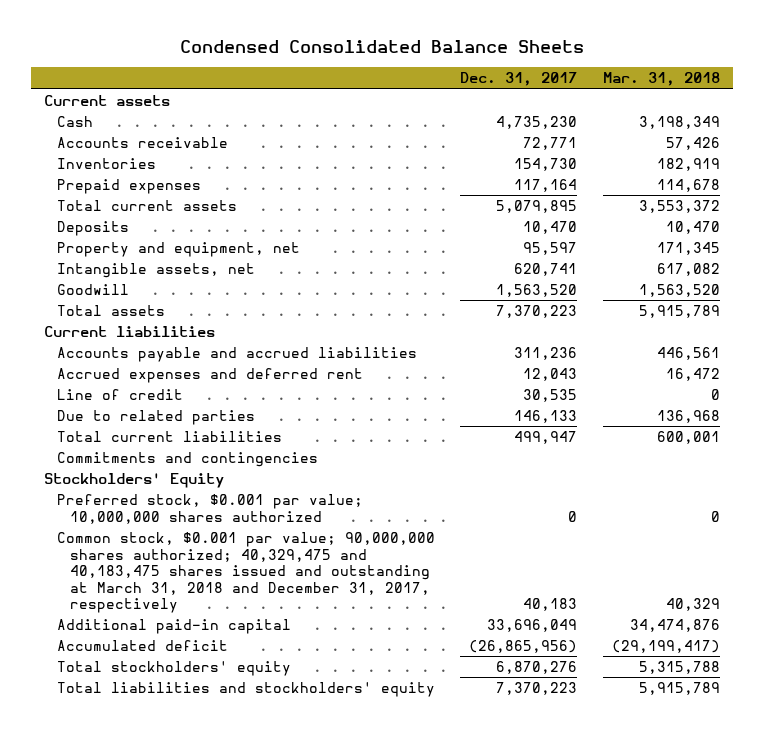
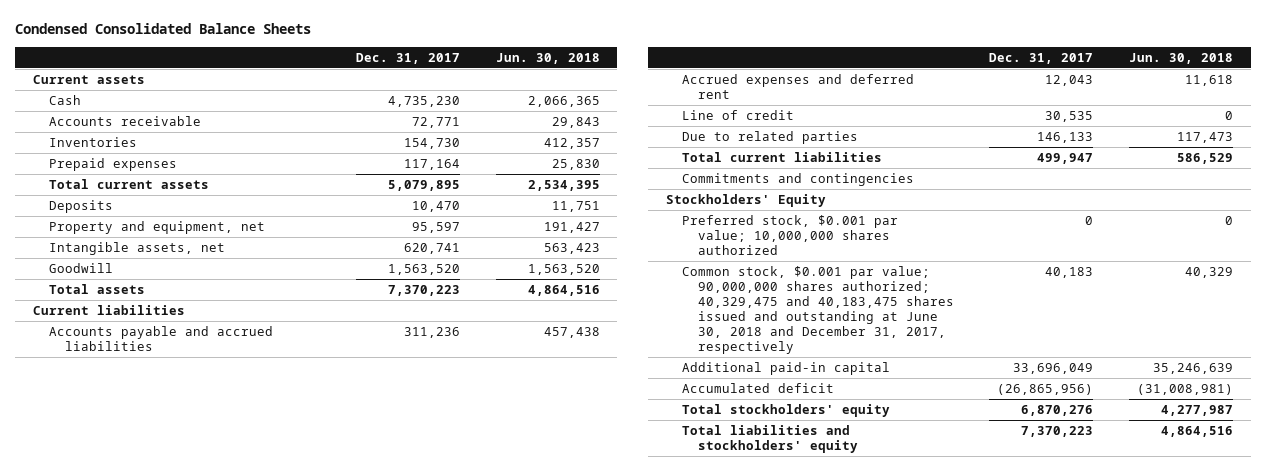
- | Dec. 31, 2017 | Mar. 31, 2018
+ | Dec. 31, 2017 | Jun. 30, 2018
- Common stock, $0.001 par value; 90,000,000 shares authorized; 40,329,475 and 40,183,475 shares issued and outstanding at March 31, 2018 and December 31, 2017, respectively | 40,183 | 40,329
+ Common stock, $0.001 par value; 90,000,000 shares authorized; 40,329,475 and 40,183,475 shares issued and outstanding at June 30, 2018 and December 31, 2017, respectively | 40,183 | 40,329

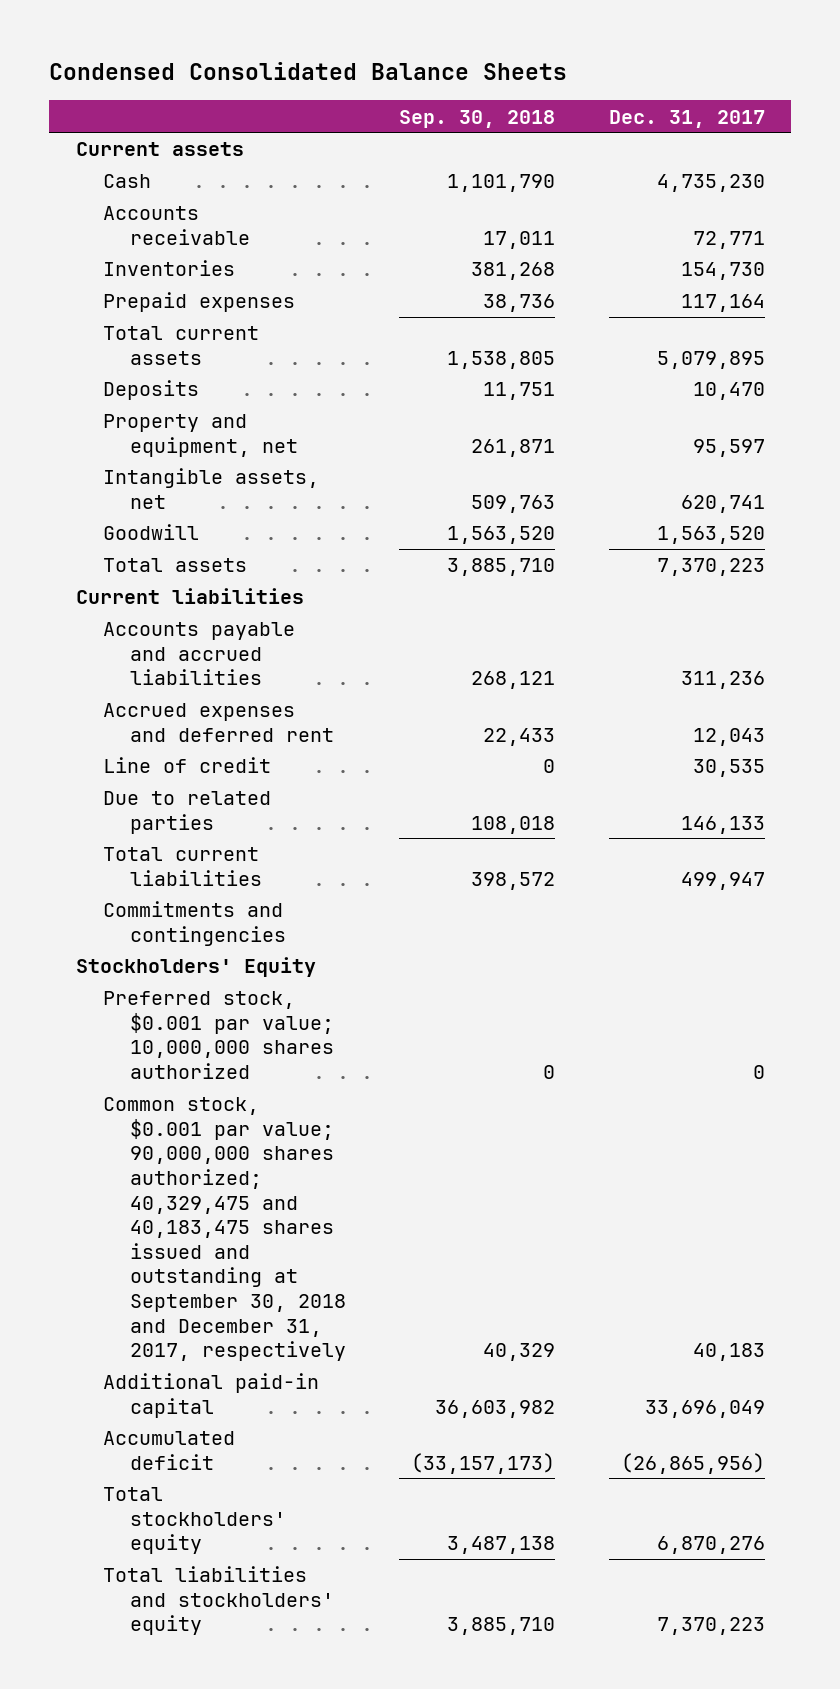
- | Dec. 31, 2017 | Jun. 30, 2018
+ | Sep. 30, 2018 | Dec. 31, 2017
- Common stock, $0.001 par value; 90,000,000 shares authorized; 40,329,475 and 40,183,475 shares issued and outstanding at June 30, 2018 and December 31, 2017, respectively | 40,183 | 40,329
+ Common stock, $0.001 par value; 90,000,000 shares authorized; 40,329,475 and 40,183,475 shares issued and outstanding at September 30, 2018 and December 31, 2017, respectively | 40,329 | 40,183

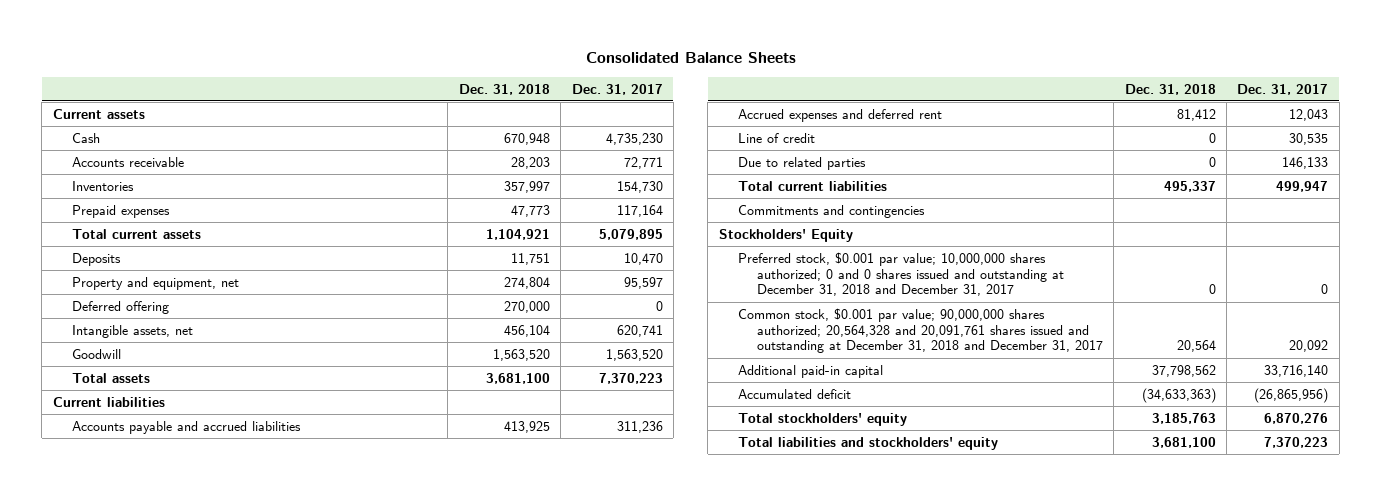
- Condensed Consolidated Balance Sheets
+ Consolidated Balance Sheets
- | Sep. 30, 2018 | Dec. 31, 2017
+ | Dec. 31, 2018 | Dec. 31, 2017
+ Deferred offering | 270,000 | 0
- Preferred stock, $0.001 par value; 10,000,000 shares authorized | 0 | 0
- Common stock, $0.001 par value; 90,000,000 shares authorized; 40,329,475 and 40,183,475 shares issued and outstanding at September 30, 2018 and December 31, 2017, respectively | 40,329 | 40,183
- Additional paid-in capital | 36,603,982 | 33,696,049
+ Preferred stock, $0.001 par value; 10,000,000 shares authorized; 0 and 0 shares issued and outstanding at December 31, 2018 and December 31, 2017 | 0 | 0
+ Common stock, $0.001 par value; 90,000,000 shares authorized; 20,564,328 and 20,091,761 shares issued and outstanding at December 31, 2018 and December 31, 2017 | 20,564 | 20,092
+ Additional paid-in capital | 37,798,562 | 33,716,140

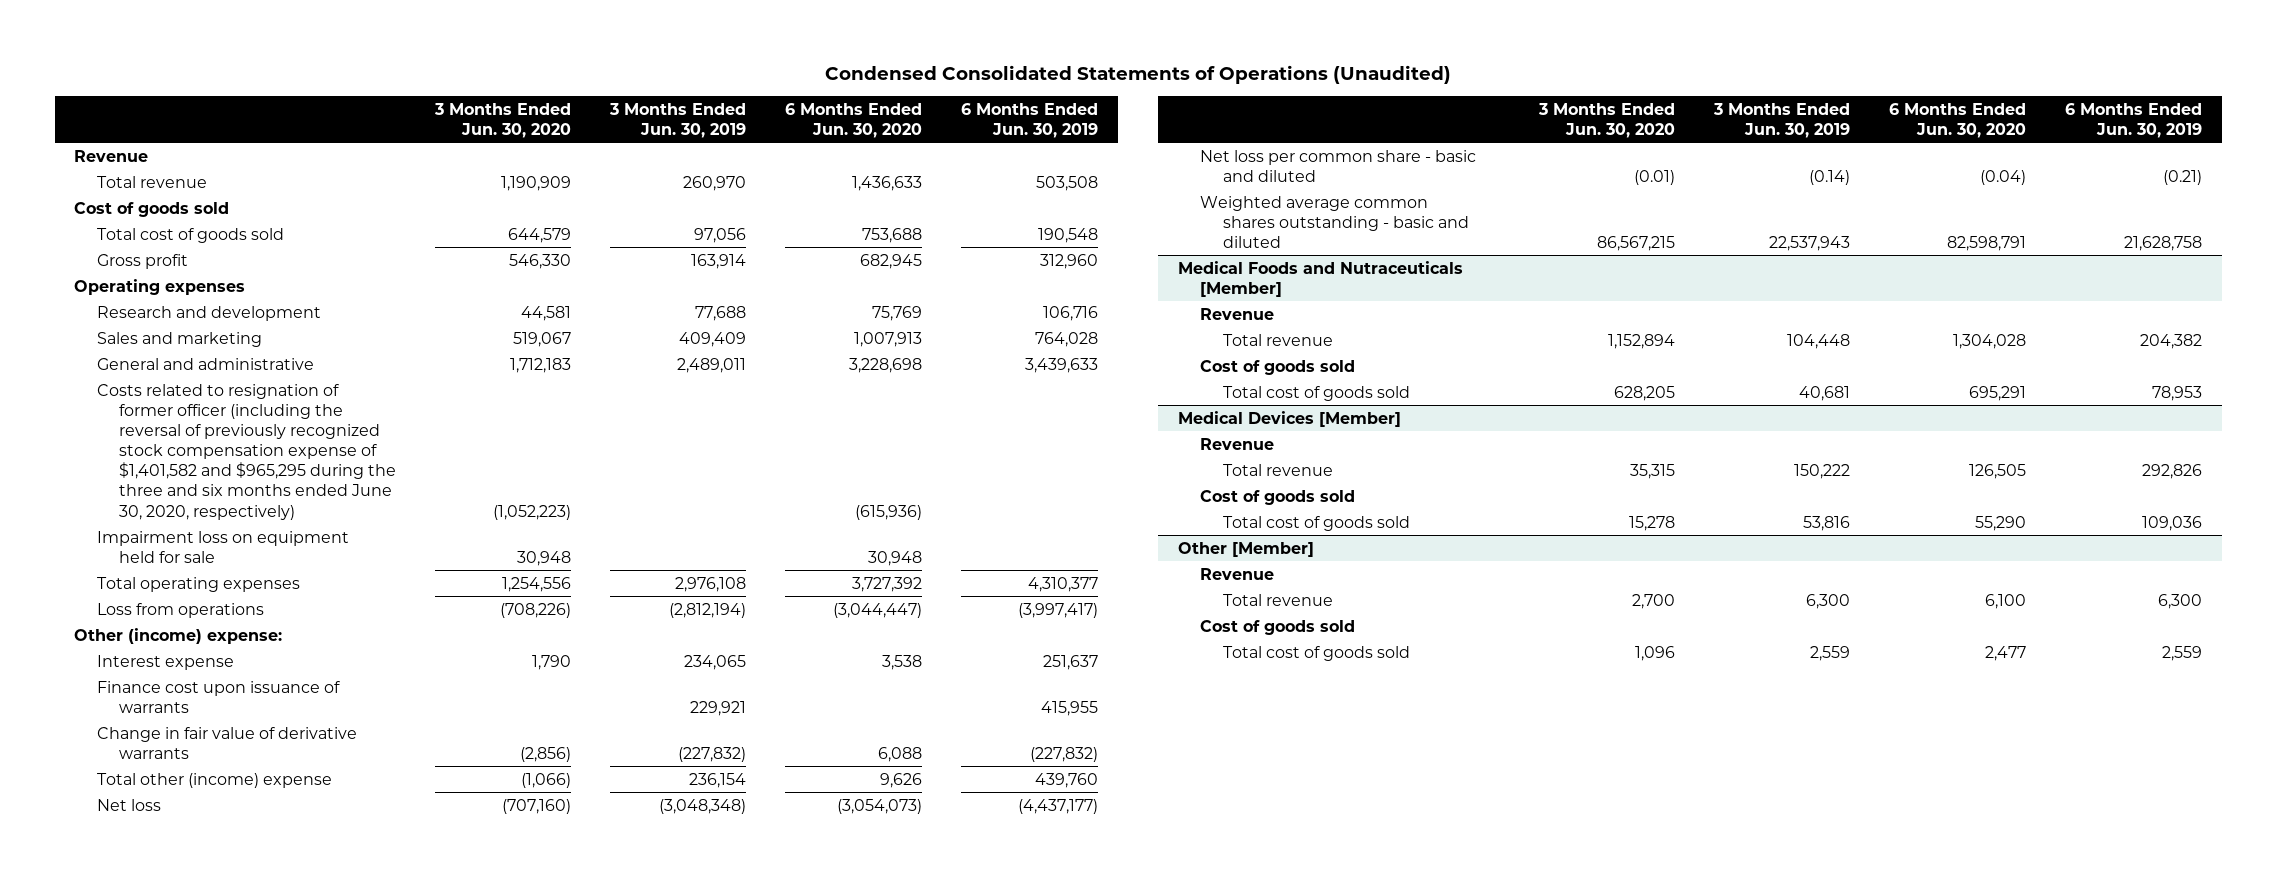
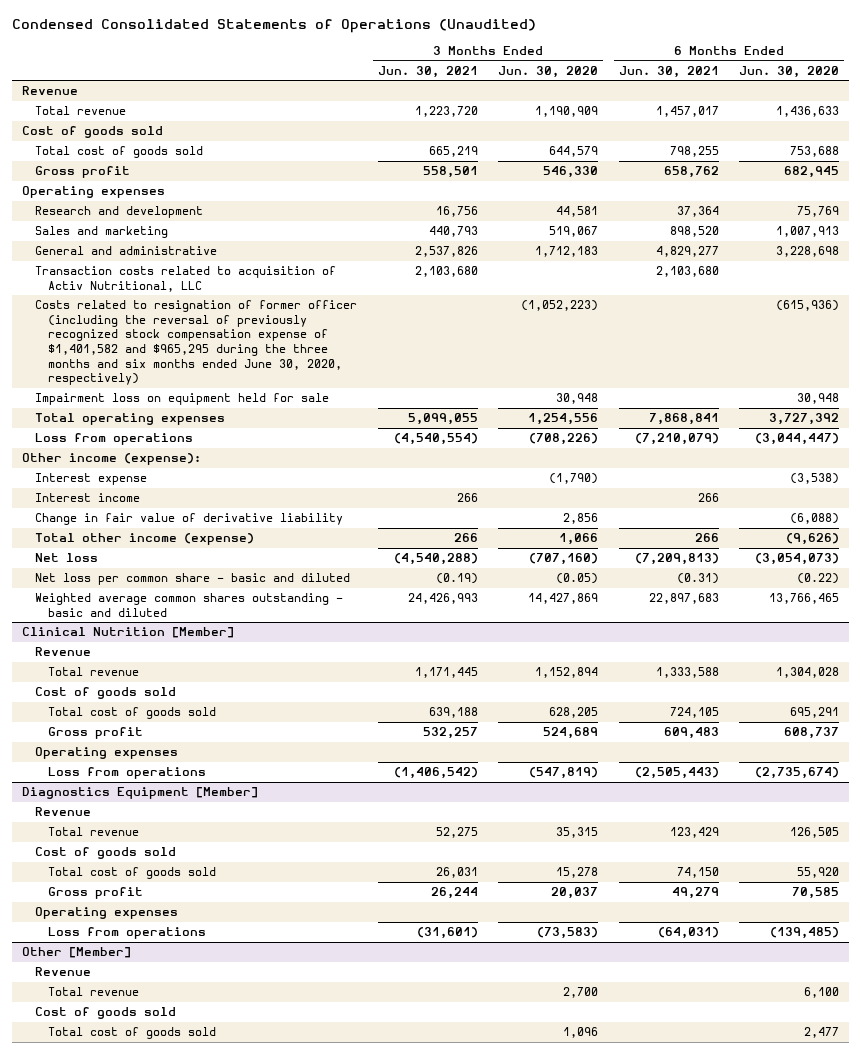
- | 3 Months Ended Jun. 30, 2020 | 3 Months Ended Jun. 30, 2019 | 6 Months Ended Jun. 30, 2020 | 6 Months Ended Jun. 30, 2019
+ | 3 Months Ended Jun. 30, 2021 | 3 Months Ended Jun. 30, 2020 | 6 Months Ended Jun. 30, 2021 | 6 Months Ended Jun. 30, 2020
- Costs related to resignation of former officer (including the reversal of previously recognized stock compensation expense of $1,401,582 and $965,295 during the three and six months ended June 30, 2020, respectively) | (1,052,223) | | (615,936) |
+ Transaction costs related to acquisition of Activ Nutritional, LLC | 2,103,680 | | 2,103,680 |
+ Costs related to resignation of former officer (including the reversal of previously recognized stock compensation expense of $1,401,582 and $965,295 during the three months and six months ended June 30, 2020, respectively) | | (1,052,223) | | (615,936)
- Other (income) expense:
- Interest expense | 1,790 | 234,065 | 3,538 | 251,637
- Finance cost upon issuance of warrants | | 229,921 | | 415,955
- Change in fair value of derivative warrants | (2,856) | (227,832) | 6,088 | (227,832)
- Total other (income) expense | (1,066) | 236,154 | 9,626 | 439,760
+ Other income (expense):
+ Interest expense | | (1,790) | | (3,538)
+ Interest income | 266 | | 266 |
+ Change in fair value of derivative liability | | 2,856 | | (6,088)
+ Total other income (expense) | 266 | 1,066 | 266 | (9,626)
- Net loss per common share - basic and diluted | (0.01) | (0.14) | (0.04) | (0.21)
- Weighted average common shares outstanding - basic and diluted | 86,567,215 | 22,537,943 | 82,598,791 | 21,628,758
- Medical Foods and Nutraceuticals [Member]
+ Net loss per common share - basic and diluted | (0.19) | (0.05) | (0.31) | (0.22)
+ Weighted average common shares outstanding - basic and diluted | 24,426,993 | 14,427,869 | 22,897,683 | 13,766,465
+ Clinical Nutrition [Member]
- Medical Devices [Member]
+ Gross profit | 532,257 | 524,689 | 609,483 | 608,737
+ Operating expenses
+ Loss from operations | (1,406,542) | (547,819) | (2,505,443) | (2,735,674)
+ Diagnostics Equipment [Member]
- Total cost of goods sold | 15,278 | 53,816 | 55,290 | 109,036
+ Total cost of goods sold | 26,031 | 15,278 | 74,150 | 55,920
+ Gross profit | 26,244 | 20,037 | 49,279 | 70,585
+ Operating expenses
+ Loss from operations | (31,601) | (73,583) | (64,031) | (139,485)

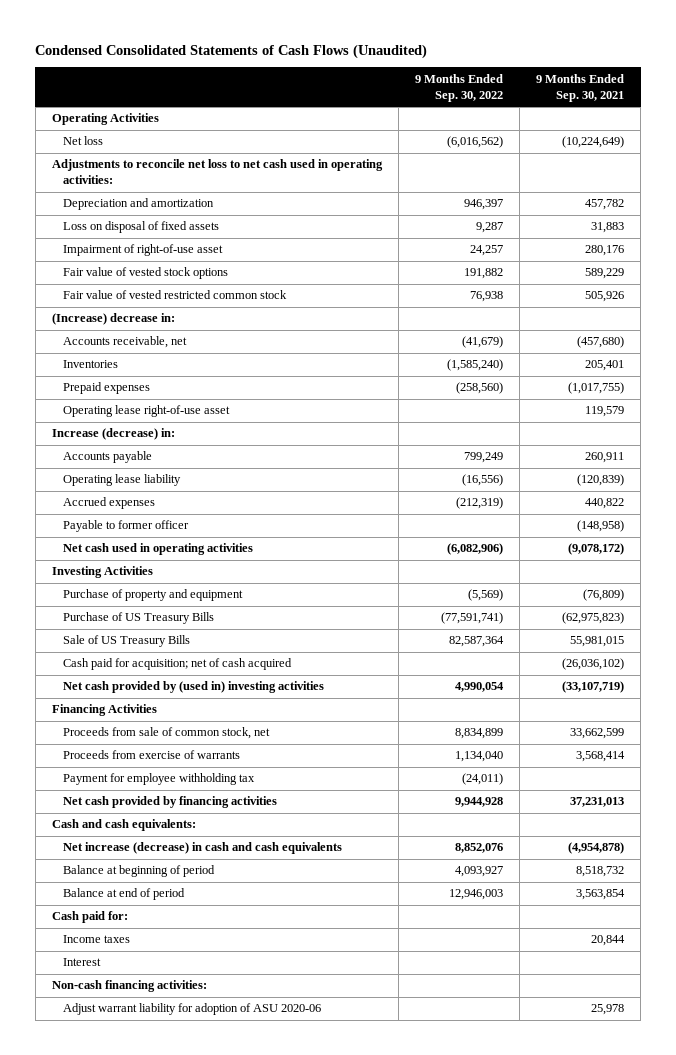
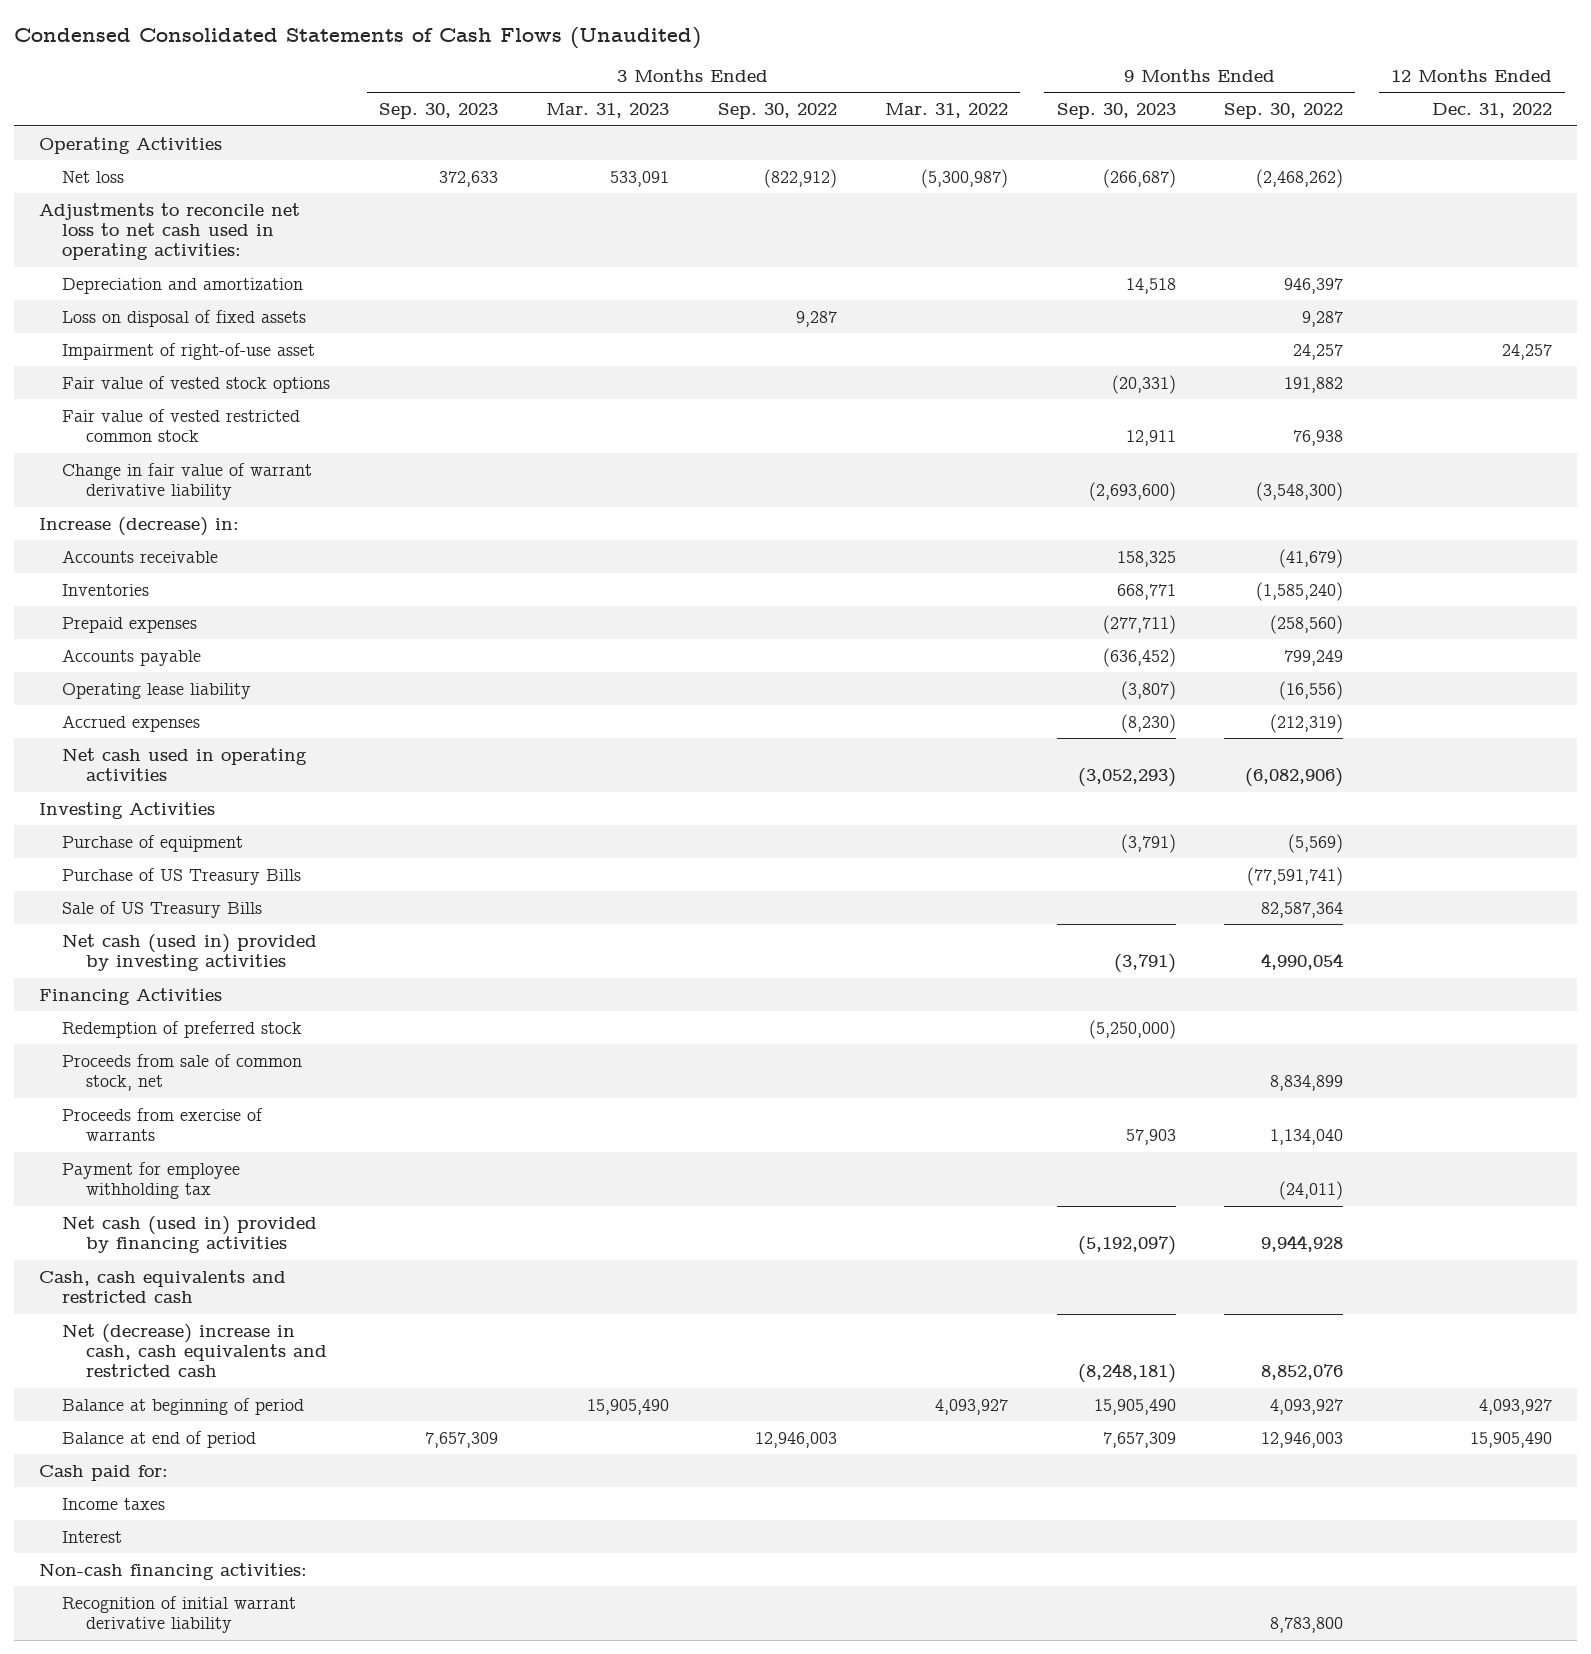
- | 9 Months Ended Sep. 30, 2022 | 9 Months Ended Sep. 30, 2021
+ | 3 Months Ended Sep. 30, 2023 | 3 Months Ended Mar. 31, 2023 | 3 Months Ended Sep. 30, 2022 | 3 Months Ended Mar. 31, 2022 | 9 Months Ended Sep. 30, 2023 | 9 Months Ended Sep. 30, 2022 | 12 Months Ended Dec. 31, 2022
- Net loss | (6,016,562) | (10,224,649)
+ Net loss | 372,633 | 533,091 | (822,912) | (5,300,987) | (266,687) | (2,468,262) |
- (Increase) decrease in:
- Accounts receivable, net | (41,679) | (457,680)
+ Change in fair value of warrant derivative liability | | | | | (2,693,600) | (3,548,300) |
moved up: Increase (decrease) in:
+ Accounts receivable | | | | | 158,325 | (41,679) |
- Operating lease right-of-use asset | | 119,579
- Payable to former officer | | (148,958)
- Purchase of property and equipment | (5,569) | (76,809)
+ Purchase of equipment | | | | | (3,791) | (5,569) |
- Cash paid for acquisition; net of cash acquired | | (26,036,102)
- Net cash provided by (used in) investing activities | 4,990,054 | (33,107,719)
+ Net cash (used in) provided by investing activities | | | | | (3,791) | 4,990,054 |
+ Redemption of preferred stock | | | | | (5,250,000) | |
- Net cash provided by financing activities | 9,944,928 | 37,231,013
- Cash and cash equivalents:
- Net increase (decrease) in cash and cash equivalents | 8,852,076 | (4,954,878)
+ Net cash (used in) provided by financing activities | | | | | (5,192,097) | 9,944,928 |
+ Cash, cash equivalents and restricted cash
+ Net (decrease) increase in cash, cash equivalents and restricted cash | | | | | (8,248,181) | 8,852,076 |
- Adjust warrant liability for adoption of ASU 2020-06 | | 25,978
+ Recognition of initial warrant derivative liability | | | | | | 8,783,800 |

